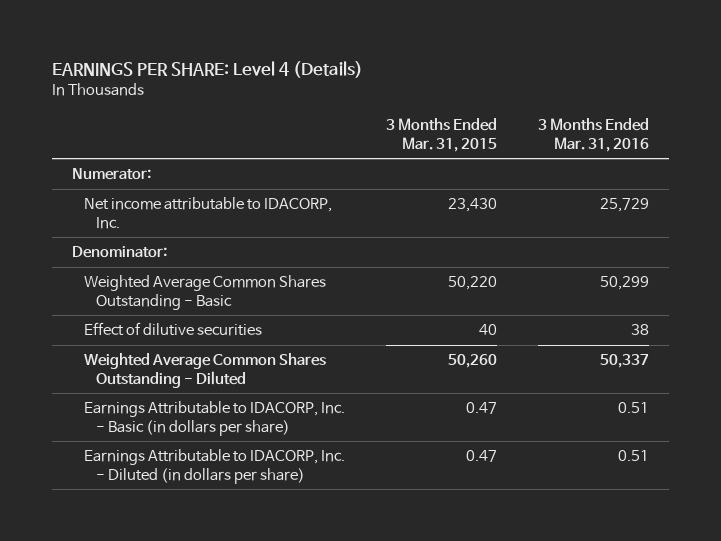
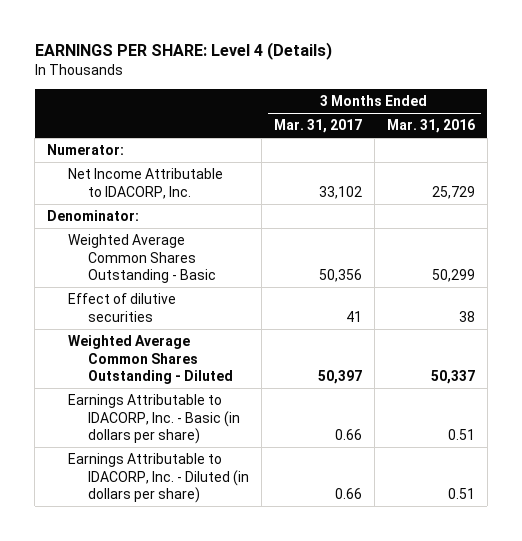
- | 3 Months Ended Mar. 31, 2015 | 3 Months Ended Mar. 31, 2016
+ | 3 Months Ended Mar. 31, 2017 | 3 Months Ended Mar. 31, 2016
- Net income attributable to IDACORP, Inc. | 23,430 | 25,729
+ Net Income Attributable to IDACORP, Inc. | 33,102 | 25,729

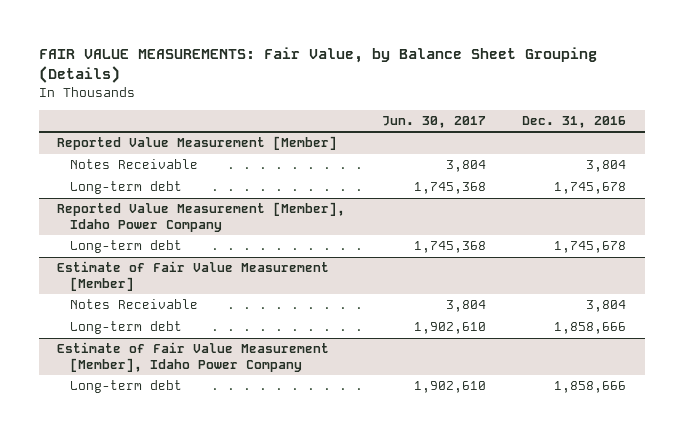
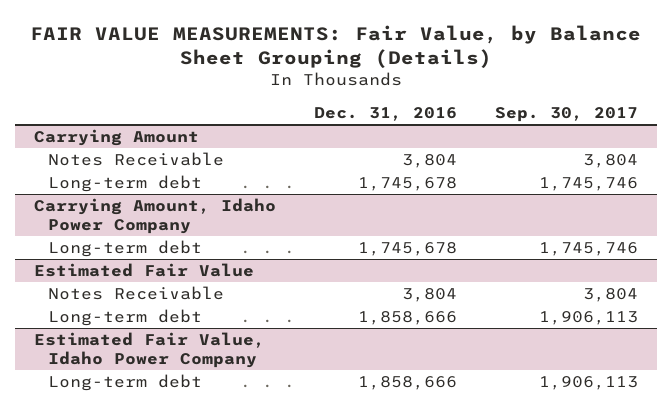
- | Jun. 30, 2017 | Dec. 31, 2016
+ | Dec. 31, 2016 | Sep. 30, 2017
- Reported Value Measurement [Member]
+ Carrying Amount
- Reported Value Measurement [Member], Idaho Power Company
+ Carrying Amount, Idaho Power Company
- Estimate of Fair Value Measurement [Member]
+ Estimated Fair Value
- Estimate of Fair Value Measurement [Member], Idaho Power Company
+ Estimated Fair Value, Idaho Power Company

